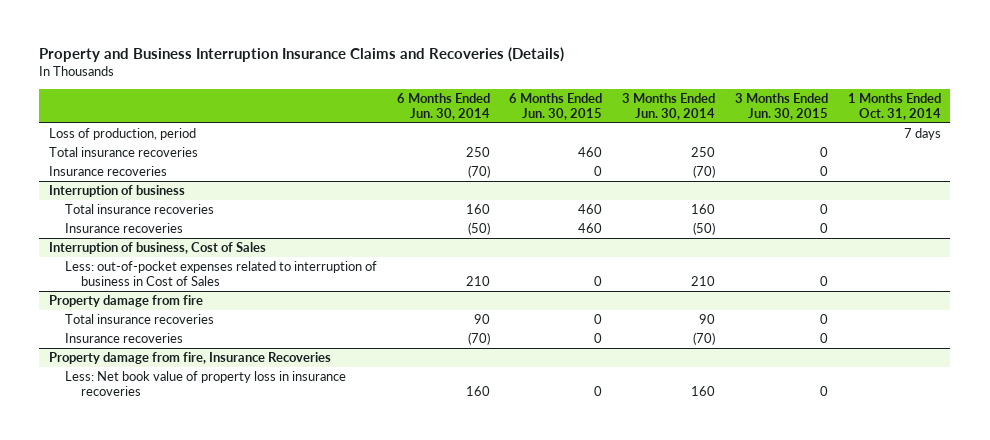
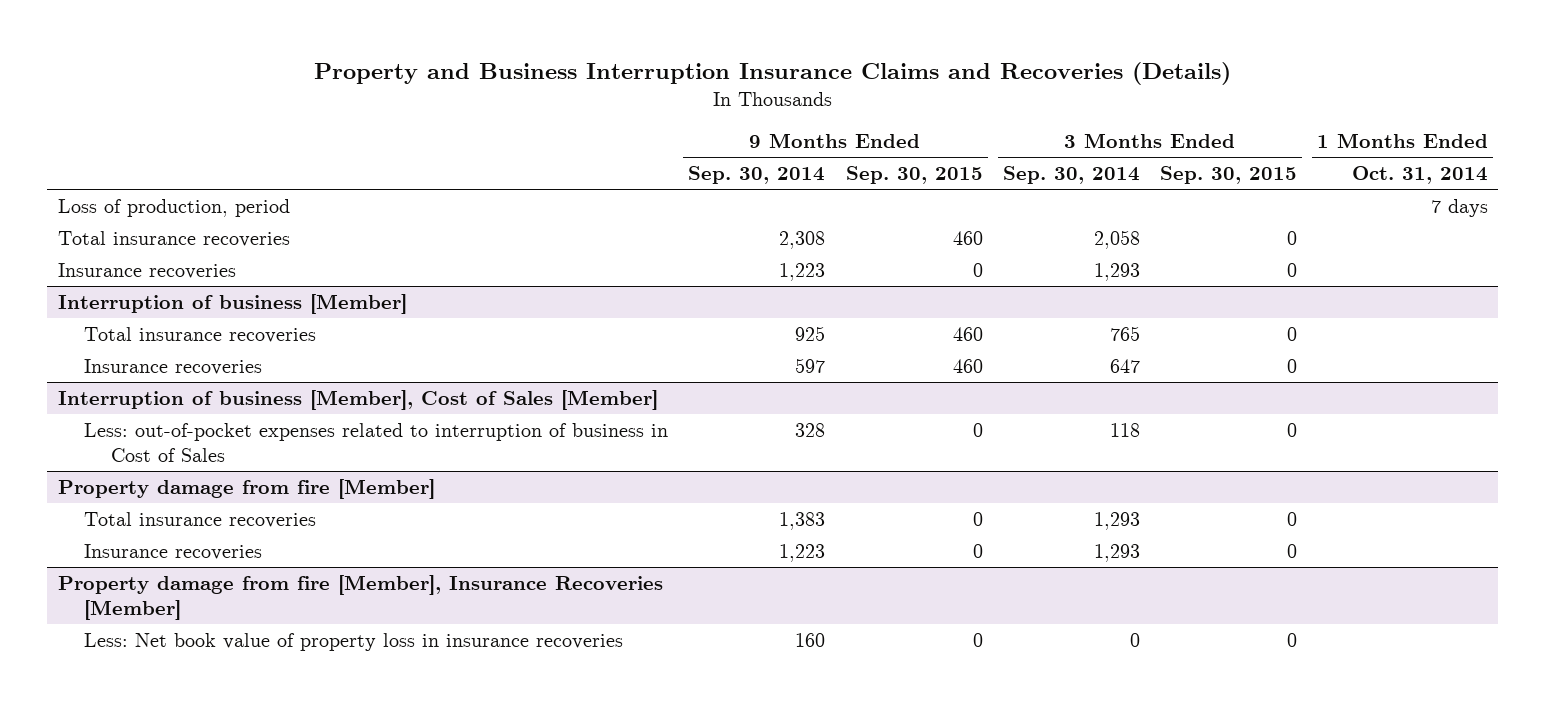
- | 6 Months Ended Jun. 30, 2014 | 6 Months Ended Jun. 30, 2015 | 3 Months Ended Jun. 30, 2014 | 3 Months Ended Jun. 30, 2015 | 1 Months Ended Oct. 31, 2014
+ | 9 Months Ended Sep. 30, 2014 | 9 Months Ended Sep. 30, 2015 | 3 Months Ended Sep. 30, 2014 | 3 Months Ended Sep. 30, 2015 | 1 Months Ended Oct. 31, 2014
- Interruption of business
+ Interruption of business [Member]
- Interruption of business, Cost of Sales
+ Interruption of business [Member], Cost of Sales [Member]
- Property damage from fire
+ Property damage from fire [Member]
- Property damage from fire, Insurance Recoveries
+ Property damage from fire [Member], Insurance Recoveries [Member]

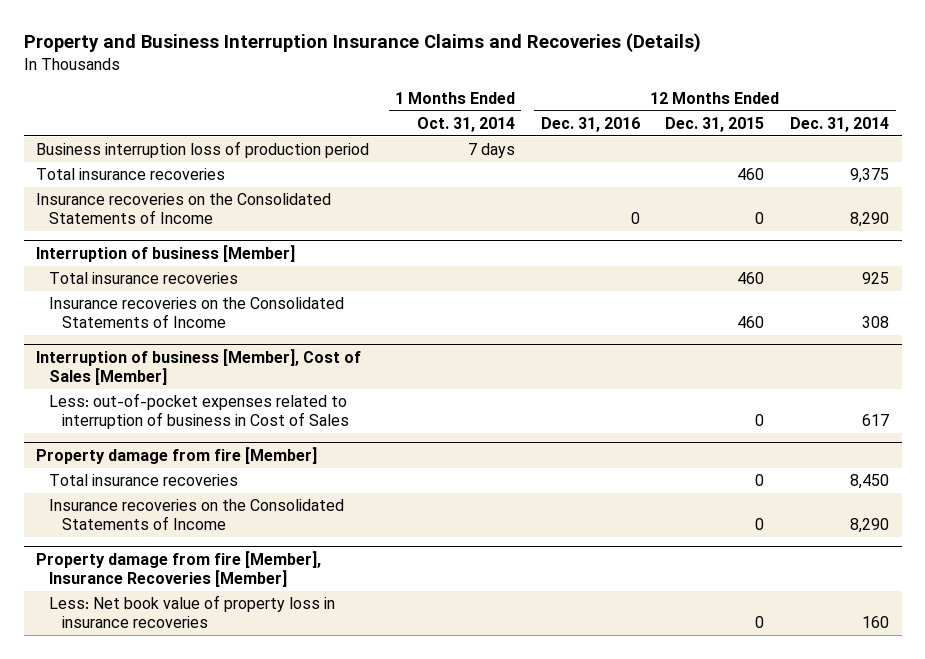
- | 9 Months Ended Sep. 30, 2014 | 9 Months Ended Sep. 30, 2015 | 3 Months Ended Sep. 30, 2014 | 3 Months Ended Sep. 30, 2015 | 1 Months Ended Oct. 31, 2014
+ | 1 Months Ended Oct. 31, 2014 | 12 Months Ended Dec. 31, 2016 | 12 Months Ended Dec. 31, 2015 | 12 Months Ended Dec. 31, 2014
- Loss of production, period | | | | | 7 days
+ Business interruption loss of production period | 7 days | | |
- Insurance recoveries | 1,223 | 0 | 1,293 | 0 |
+ Insurance recoveries on the Consolidated Statements of Income | | 0 | 0 | 8,290
@ Interruption of business [Member]
- Insurance recoveries | 597 | 460 | 647 | 0 |
+ Insurance recoveries on the Consolidated Statements of Income | | | 460 | 308
@ Property damage from fire [Member]
- Insurance recoveries | 1,223 | 0 | 1,293 | 0 |
+ Insurance recoveries on the Consolidated Statements of Income | | | 0 | 8,290

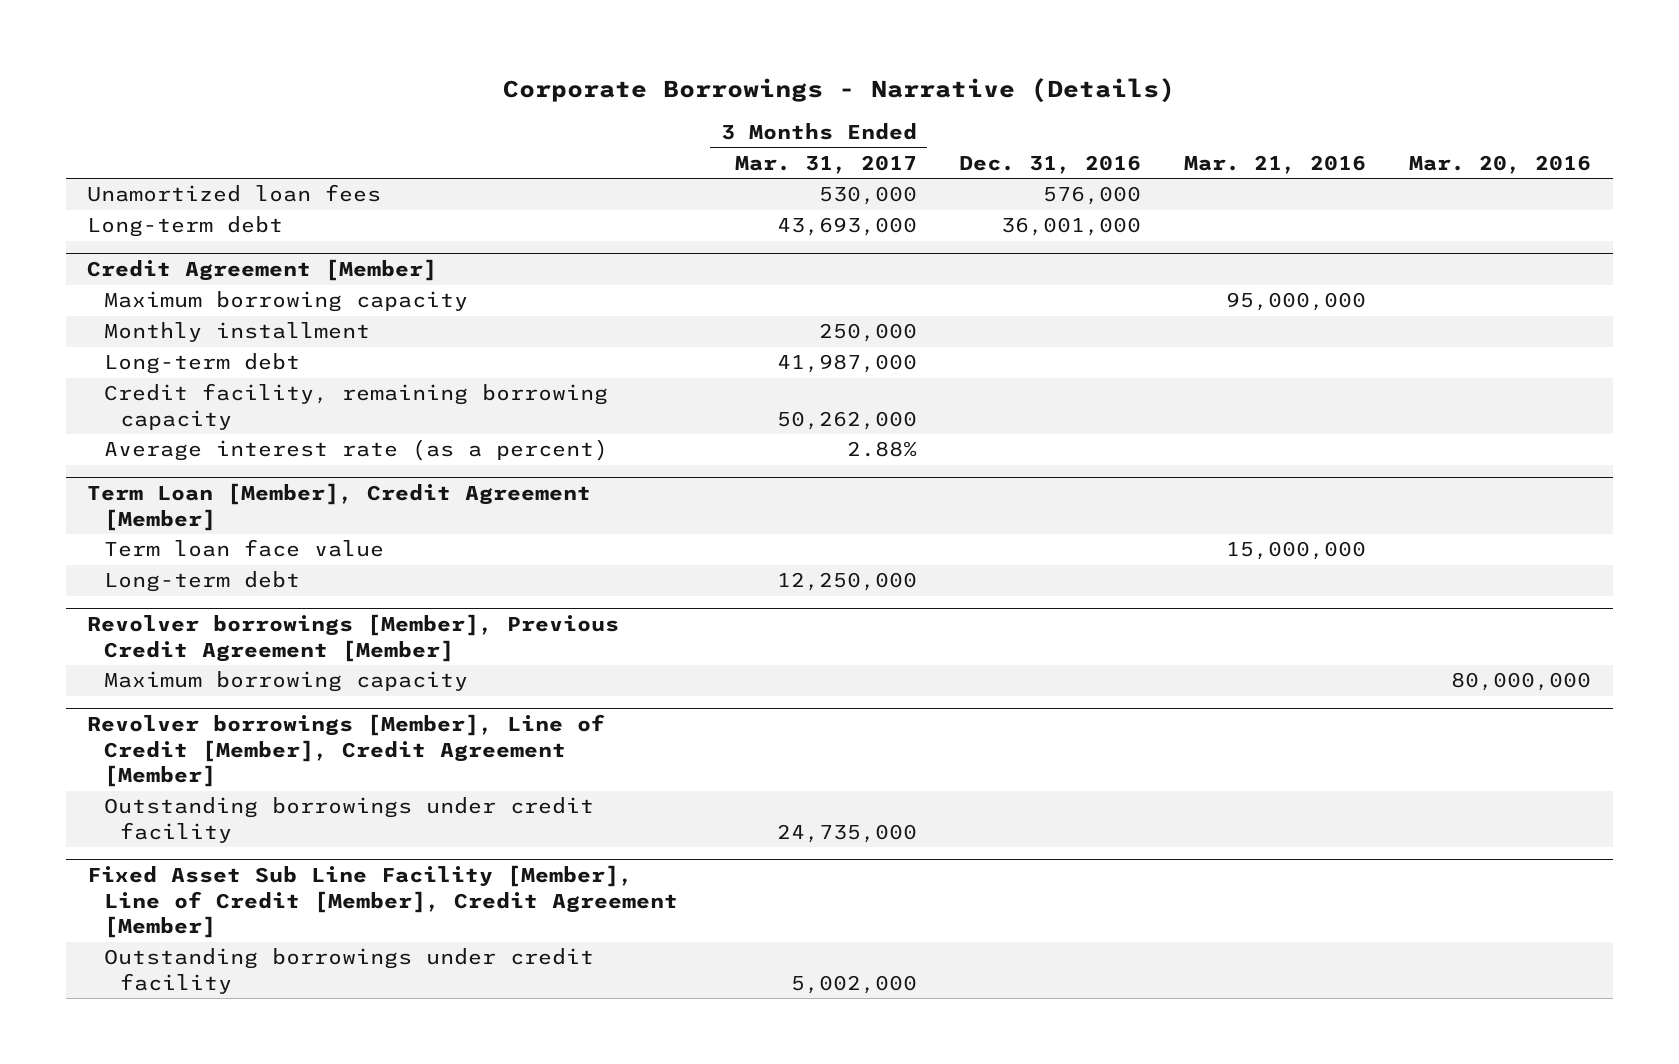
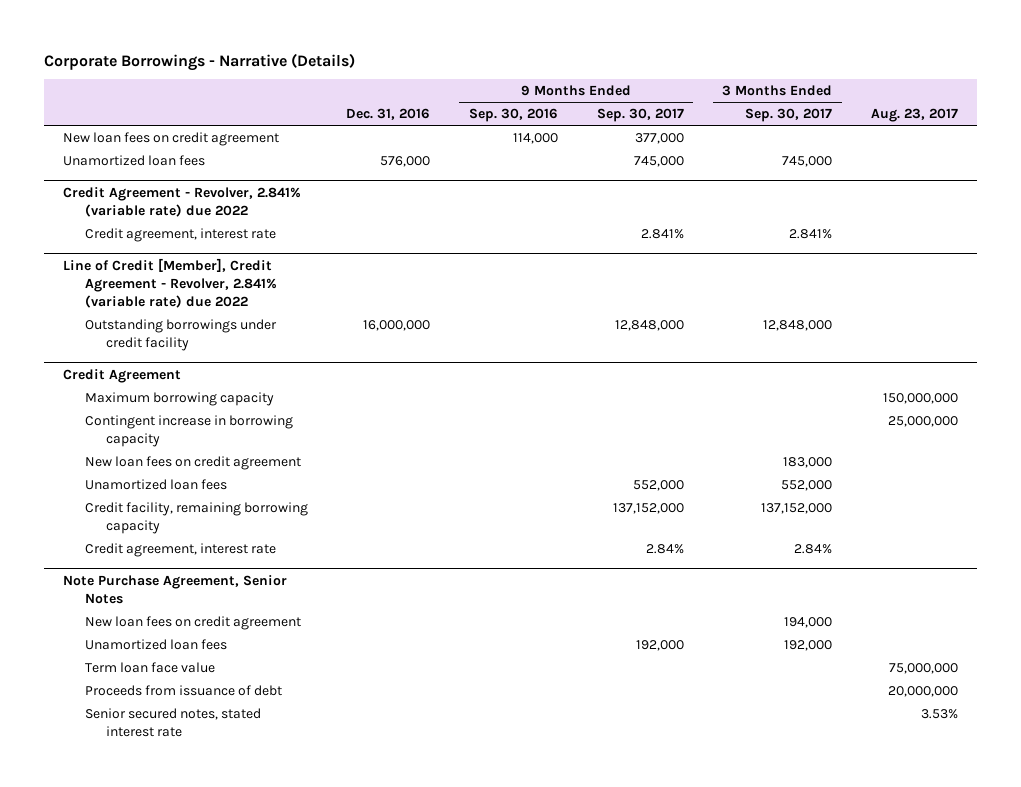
- | 3 Months Ended Mar. 31, 2017 | Dec. 31, 2016 | Mar. 21, 2016 | Mar. 20, 2016
+ | Dec. 31, 2016 | 9 Months Ended Sep. 30, 2016 | 9 Months Ended Sep. 30, 2017 | 3 Months Ended Sep. 30, 2017 | Aug. 23, 2017
+ New loan fees on credit agreement | | 114,000 | 377,000 | |
- Long-term debt | 43,693,000 | 36,001,000 | |
- Credit Agreement [Member]
+ Credit Agreement - Revolver, 2.841% (variable rate) due 2022
+ Credit agreement, interest rate | | | 2.841% | 2.841% |
+ Line of Credit [Member], Credit Agreement - Revolver, 2.841% (variable rate) due 2022
+ Outstanding borrowings under credit facility | 16,000,000 | | 12,848,000 | 12,848,000 |
+ Credit Agreement
- Monthly installment | 250,000 | | |
- Long-term debt | 41,987,000 | | |
+ Contingent increase in borrowing capacity | | | | | 25,000,000
+ New loan fees on credit agreement | | | | 183,000 |
+ Unamortized loan fees | | | 552,000 | 552,000 |
- Average interest rate (as a percent) | 2.88% | | |
- Term Loan [Member], Credit Agreement [Member]
- Term loan face value | | | 15,000,000 |
- Long-term debt | 12,250,000 | | |
- Revolver borrowings [Member], Previous Credit Agreement [Member]
- Maximum borrowing capacity | | | | 80,000,000
- Revolver borrowings [Member], Line of Credit [Member], Credit Agreement [Member]
- Outstanding borrowings under credit facility | 24,735,000 | | |
- Fixed Asset Sub Line Facility [Member], Line of Credit [Member], Credit Agreement [Member]
- Outstanding borrowings under credit facility | 5,002,000 | | |
+ Credit agreement, interest rate | | | 2.84% | 2.84% |
+ Note Purchase Agreement, Senior Notes
+ New loan fees on credit agreement | | | | 194,000 |
+ Unamortized loan fees | | | 192,000 | 192,000 |
+ Term loan face value | | | | | 75,000,000
+ Proceeds from issuance of debt | | | | | 20,000,000
+ Senior secured notes, stated interest rate | | | | | 3.53%

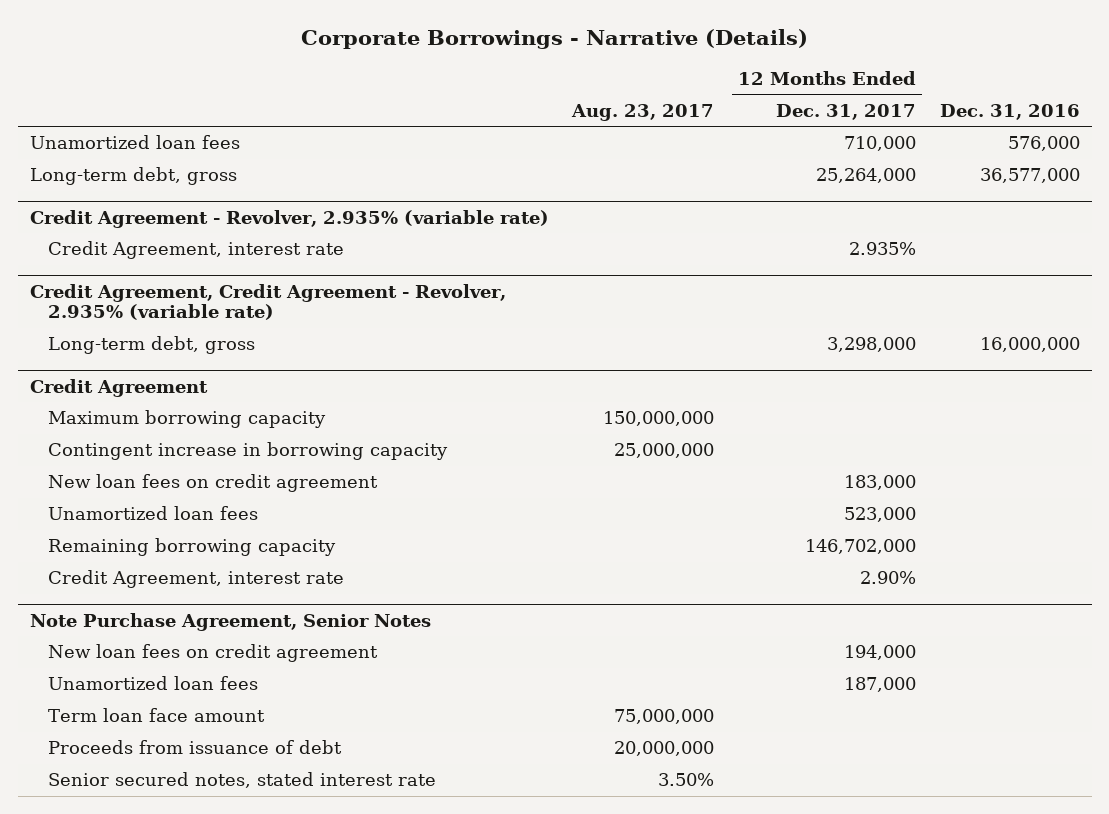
- | Dec. 31, 2016 | 9 Months Ended Sep. 30, 2016 | 9 Months Ended Sep. 30, 2017 | 3 Months Ended Sep. 30, 2017 | Aug. 23, 2017
+ | Aug. 23, 2017 | 12 Months Ended Dec. 31, 2017 | Dec. 31, 2016
- New loan fees on credit agreement | | 114,000 | 377,000 | |
- Credit Agreement - Revolver, 2.841% (variable rate) due 2022
- Credit agreement, interest rate | | | 2.841% | 2.841% |
- Line of Credit [Member], Credit Agreement - Revolver, 2.841% (variable rate) due 2022
- Outstanding borrowings under credit facility | 16,000,000 | | 12,848,000 | 12,848,000 |
+ Long-term debt, gross | | 25,264,000 | 36,577,000
+ Credit Agreement - Revolver, 2.935% (variable rate)
+ Credit Agreement, interest rate | | 2.935% |
+ Credit Agreement, Credit Agreement - Revolver, 2.935% (variable rate)
+ Long-term debt, gross | | 3,298,000 | 16,000,000
@ Credit Agreement
- Credit facility, remaining borrowing capacity | | | 137,152,000 | 137,152,000 |
- Credit agreement, interest rate | | | 2.84% | 2.84% |
+ Remaining borrowing capacity | | 146,702,000 |
+ Credit Agreement, interest rate | | 2.90% |
@ Note Purchase Agreement, Senior Notes
- Term loan face value | | | | | 75,000,000
+ Term loan face amount | 75,000,000 | |
- Senior secured notes, stated interest rate | | | | | 3.53%
+ Senior secured notes, stated interest rate | 3.50% | |

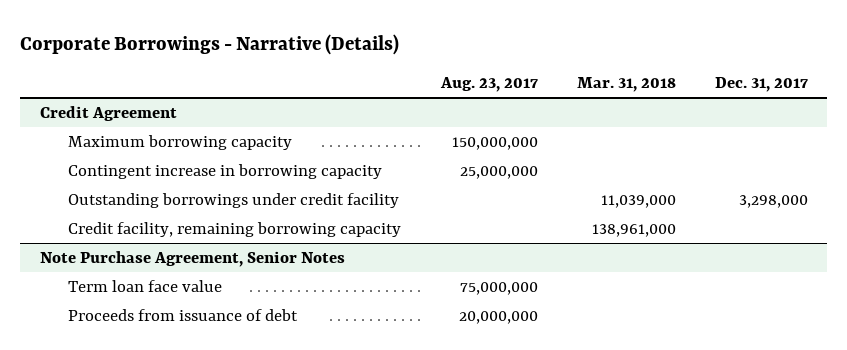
- | Aug. 23, 2017 | 12 Months Ended Dec. 31, 2017 | Dec. 31, 2016
+ | Aug. 23, 2017 | Mar. 31, 2018 | Dec. 31, 2017
- Unamortized loan fees | | 710,000 | 576,000
- Long-term debt, gross | | 25,264,000 | 36,577,000
- Credit Agreement - Revolver, 2.935% (variable rate)
- Credit Agreement, interest rate | | 2.935% |
- Credit Agreement, Credit Agreement - Revolver, 2.935% (variable rate)
- Long-term debt, gross | | 3,298,000 | 16,000,000
@ Credit Agreement
- New loan fees on credit agreement | | 183,000 |
- Unamortized loan fees | | 523,000 |
- Remaining borrowing capacity | | 146,702,000 |
- Credit Agreement, interest rate | | 2.90% |
+ Outstanding borrowings under credit facility | | 11,039,000 | 3,298,000
+ Credit facility, remaining borrowing capacity | | 138,961,000 |
@ Note Purchase Agreement, Senior Notes
- New loan fees on credit agreement | | 194,000 |
- Unamortized loan fees | | 187,000 |
- Term loan face amount | 75,000,000 | |
+ Term loan face value | 75,000,000 | |
- Senior secured notes, stated interest rate | 3.50% | |

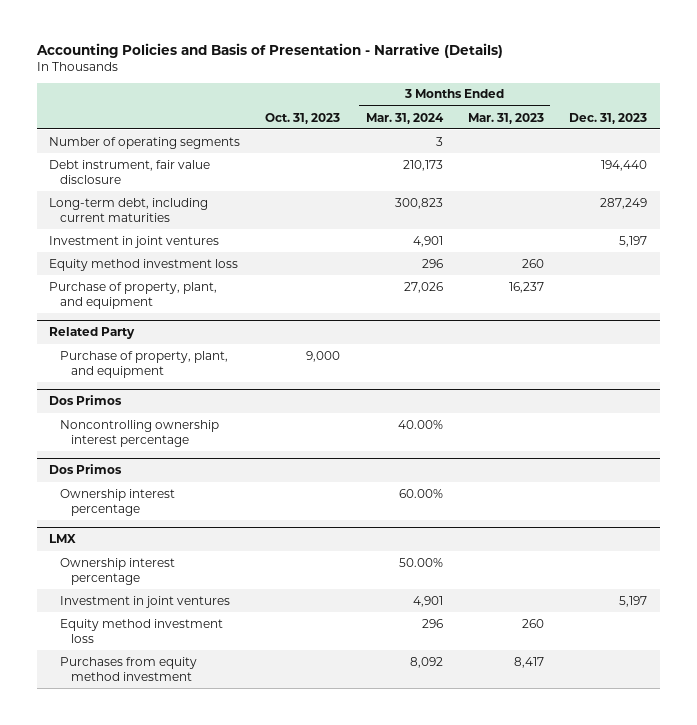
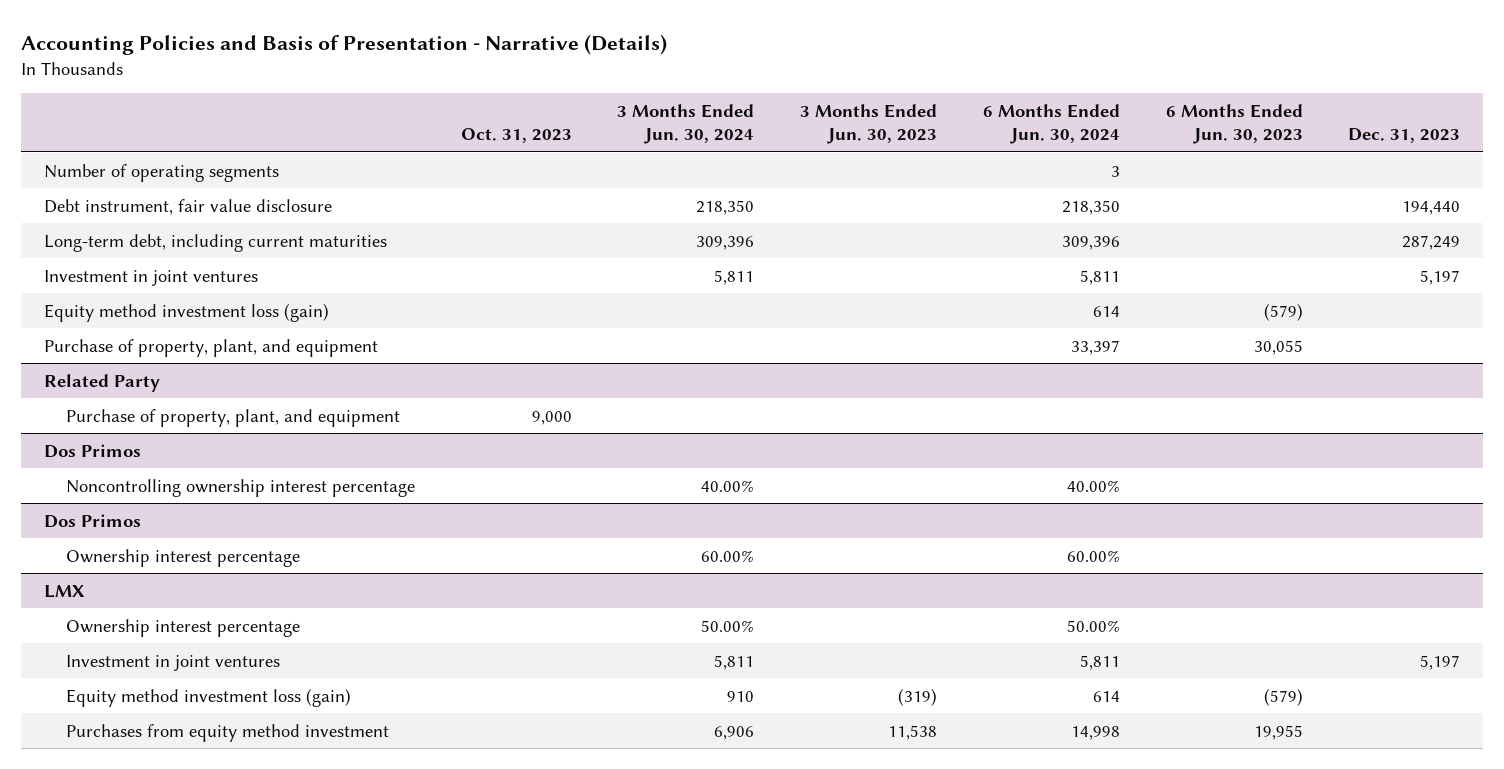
- | Oct. 31, 2023 | 3 Months Ended Mar. 31, 2024 | 3 Months Ended Mar. 31, 2023 | Dec. 31, 2023
+ | Oct. 31, 2023 | 3 Months Ended Jun. 30, 2024 | 3 Months Ended Jun. 30, 2023 | 6 Months Ended Jun. 30, 2024 | 6 Months Ended Jun. 30, 2023 | Dec. 31, 2023
- Equity method investment loss | | 296 | 260 |
+ Equity method investment loss (gain) | | | | 614 | (579) |
@ LMX
- Equity method investment loss | | 296 | 260 |
+ Equity method investment loss (gain) | | 910 | (319) | 614 | (579) |

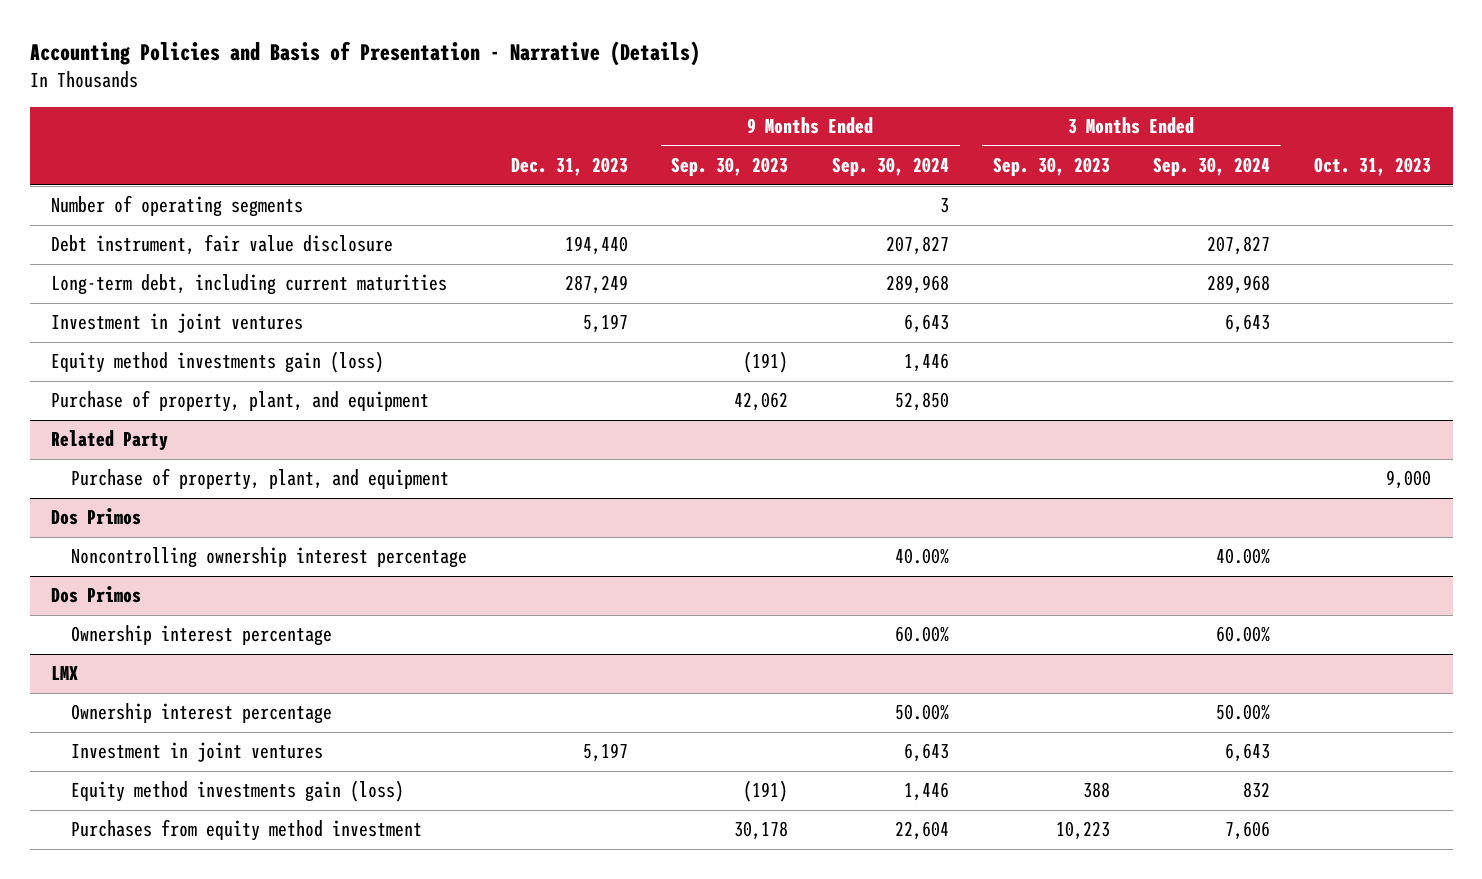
- | Oct. 31, 2023 | 3 Months Ended Jun. 30, 2024 | 3 Months Ended Jun. 30, 2023 | 6 Months Ended Jun. 30, 2024 | 6 Months Ended Jun. 30, 2023 | Dec. 31, 2023
+ | Dec. 31, 2023 | 9 Months Ended Sep. 30, 2023 | 9 Months Ended Sep. 30, 2024 | 3 Months Ended Sep. 30, 2023 | 3 Months Ended Sep. 30, 2024 | Oct. 31, 2023
- Equity method investment loss (gain) | | | | 614 | (579) |
+ Equity method investments gain (loss) | | (191) | 1,446 | | |
@ LMX
- Equity method investment loss (gain) | | 910 | (319) | 614 | (579) |
+ Equity method investments gain (loss) | | (191) | 1,446 | 388 | 832 |

